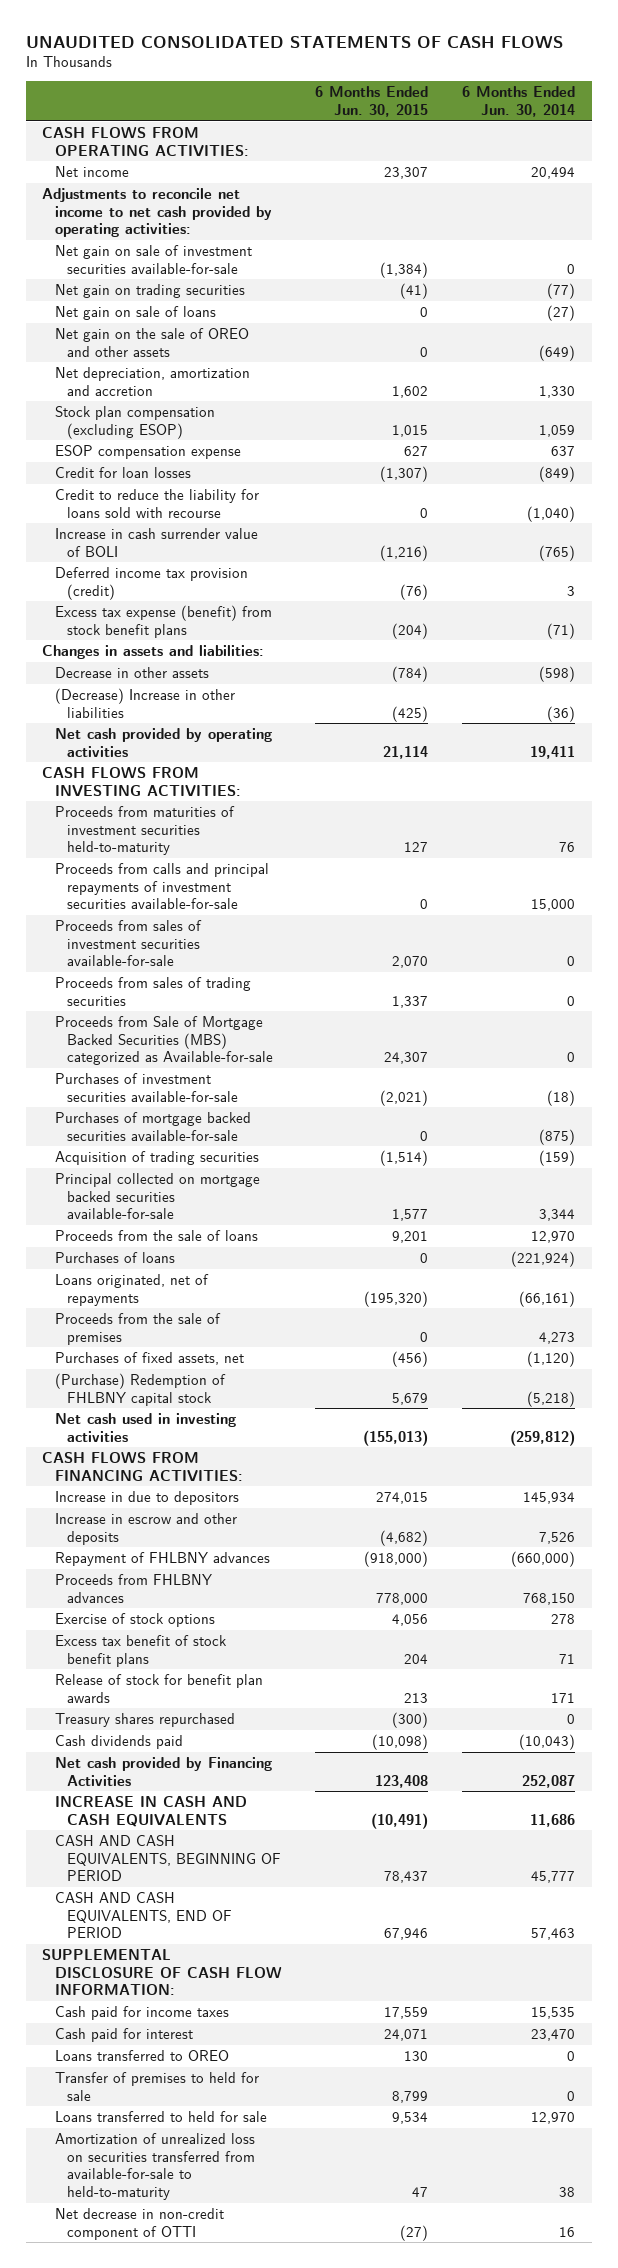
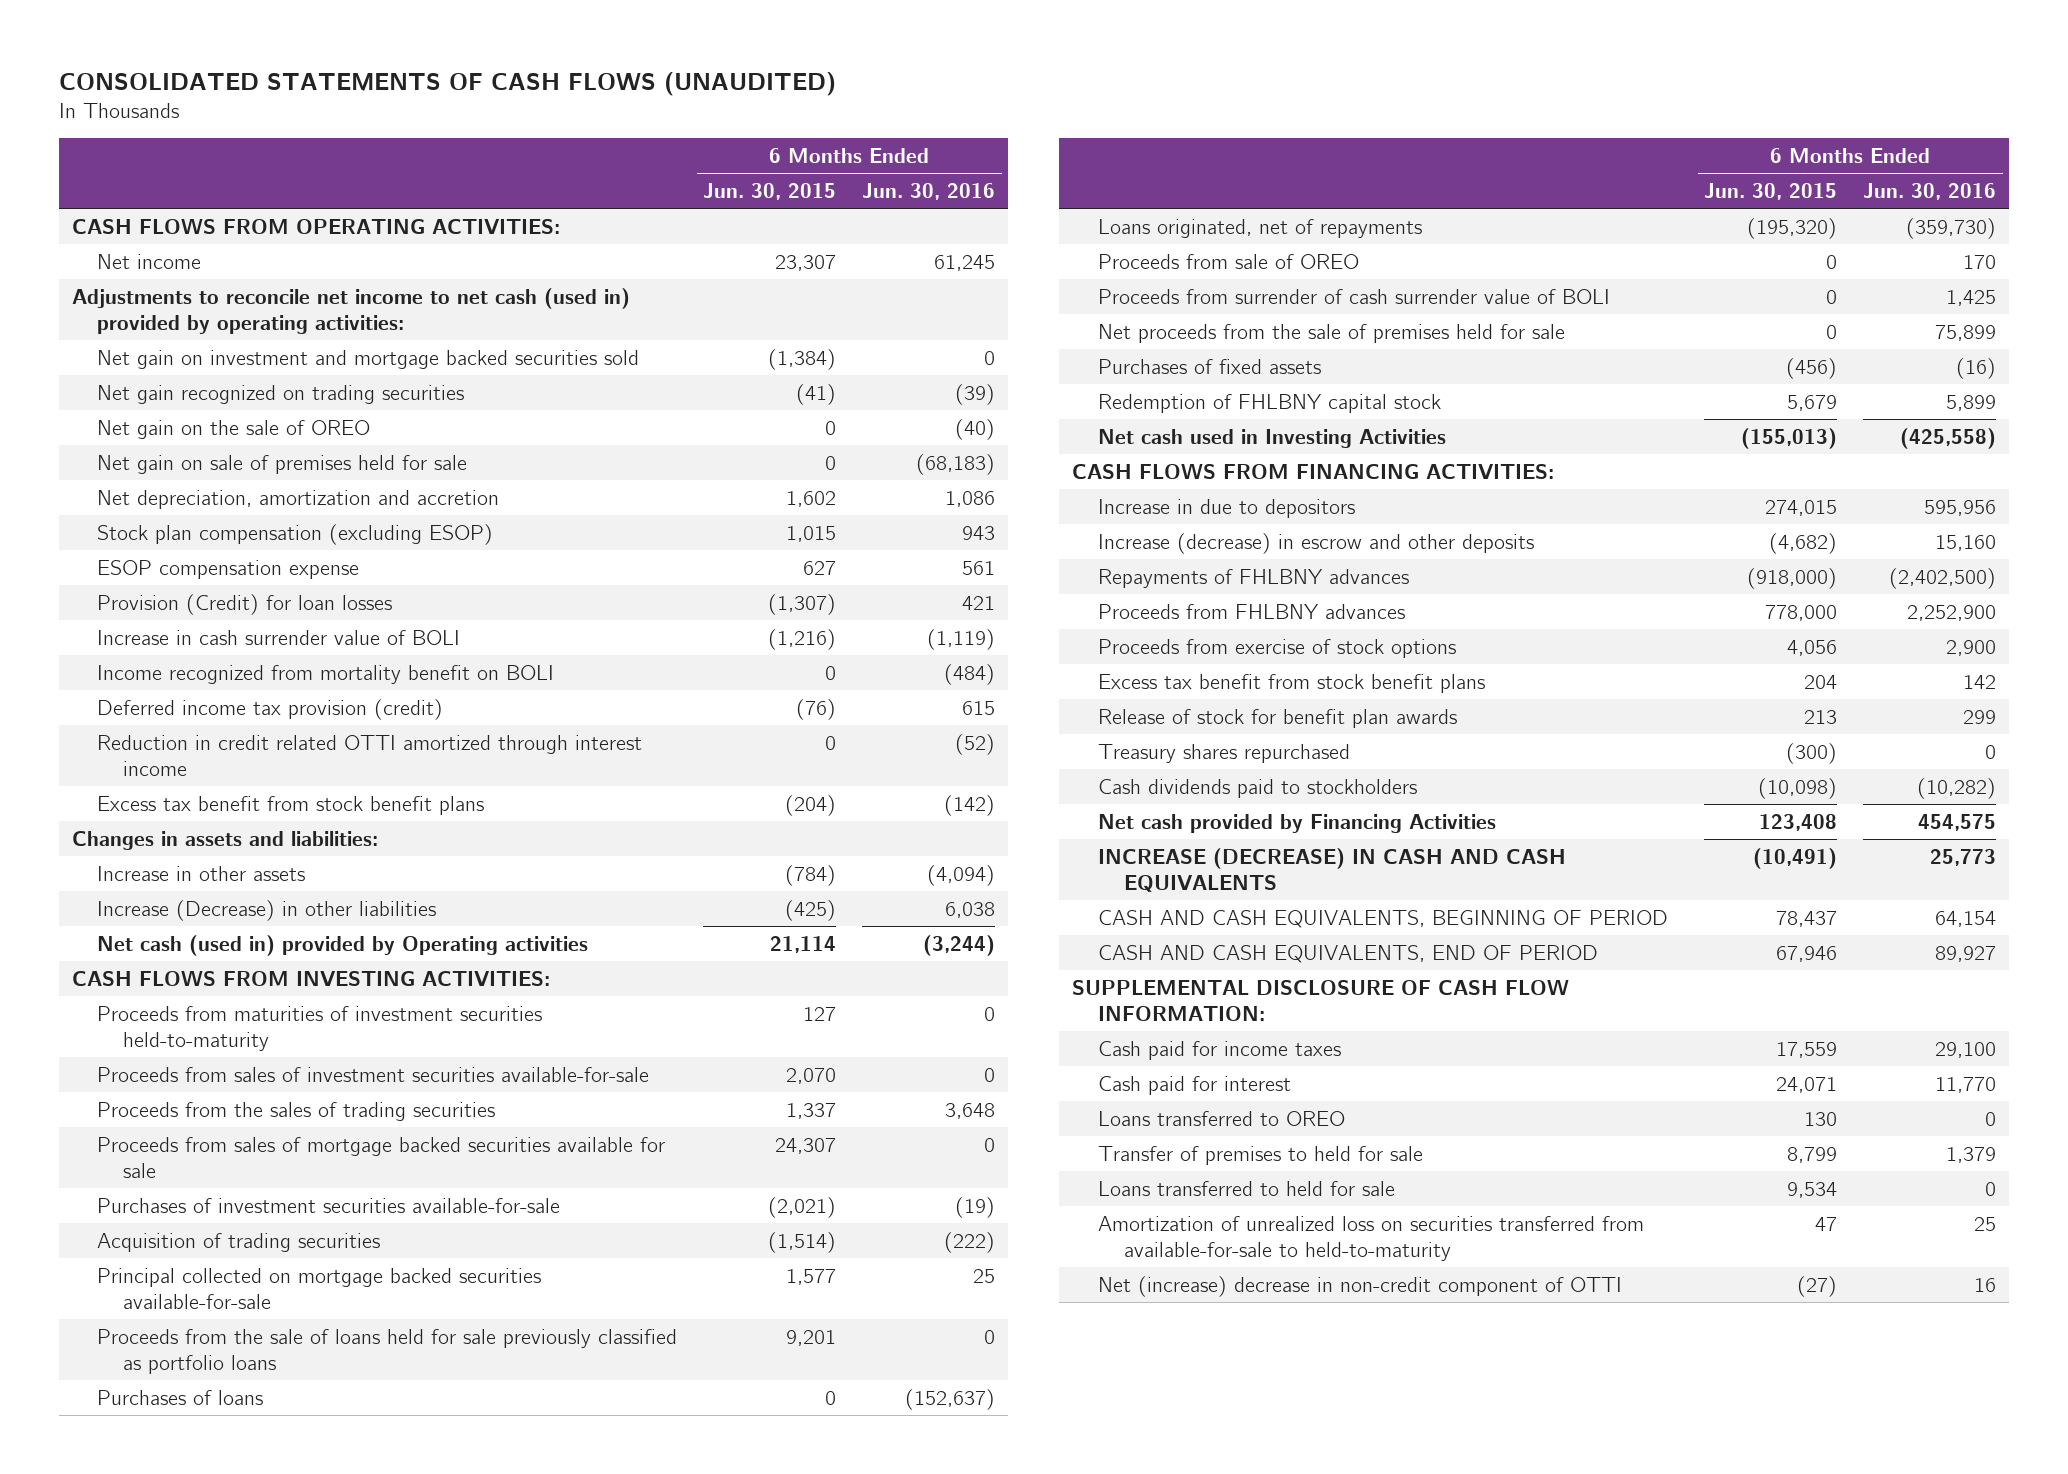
- UNAUDITED CONSOLIDATED STATEMENTS OF CASH FLOWS
+ CONSOLIDATED STATEMENTS OF CASH FLOWS (UNAUDITED)
- | 6 Months Ended Jun. 30, 2015 | 6 Months Ended Jun. 30, 2014
+ | 6 Months Ended Jun. 30, 2015 | 6 Months Ended Jun. 30, 2016
- Adjustments to reconcile net income to net cash provided by operating activities:
- Net gain on sale of investment securities available-for-sale | (1,384) | 0
- Net gain on trading securities | (41) | (77)
- Net gain on sale of loans | 0 | (27)
- Net gain on the sale of OREO and other assets | 0 | (649)
+ Adjustments to reconcile net income to net cash (used in) provided by operating activities:
+ Net gain on investment and mortgage backed securities sold | (1,384) | 0
+ Net gain recognized on trading securities | (41) | (39)
+ Net gain on the sale of OREO | 0 | (40)
+ Net gain on sale of premises held for sale | 0 | (68,183)
- Credit for loan losses | (1,307) | (849)
- Credit to reduce the liability for loans sold with recourse | 0 | (1,040)
+ Provision (Credit) for loan losses | (1,307) | 421
+ Income recognized from mortality benefit on BOLI | 0 | (484)
- Excess tax expense (benefit) from stock benefit plans | (204) | (71)
+ Reduction in credit related OTTI amortized through interest income | 0 | (52)
+ Excess tax benefit from stock benefit plans | (204) | (142)
- Decrease in other assets | (784) | (598)
- (Decrease) Increase in other liabilities | (425) | (36)
- Net cash provided by operating activities | 21,114 | 19,411
+ Increase in other assets | (784) | (4,094)
+ Increase (Decrease) in other liabilities | (425) | 6,038
+ Net cash (used in) provided by Operating activities | 21,114 | (3,244)
- Proceeds from calls and principal repayments of investment securities available-for-sale | 0 | 15,000
- Proceeds from sales of trading securities | 1,337 | 0
- Proceeds from Sale of Mortgage Backed Securities (MBS) categorized as Available-for-sale | 24,307 | 0
+ Proceeds from the sales of trading securities | 1,337 | 3,648
+ Proceeds from sales of mortgage backed securities available for sale | 24,307 | 0
- Purchases of mortgage backed securities available-for-sale | 0 | (875)
- Proceeds from the sale of loans | 9,201 | 12,970
+ Proceeds from the sale of loans held for sale previously classified as portfolio loans | 9,201 | 0
- Proceeds from the sale of premises | 0 | 4,273
- Purchases of fixed assets, net | (456) | (1,120)
- (Purchase) Redemption of FHLBNY capital stock | 5,679 | (5,218)
- Net cash used in investing activities | (155,013) | (259,812)
+ Proceeds from sale of OREO | 0 | 170
+ Proceeds from surrender of cash surrender value of BOLI | 0 | 1,425
+ Net proceeds from the sale of premises held for sale | 0 | 75,899
+ Purchases of fixed assets | (456) | (16)
+ Redemption of FHLBNY capital stock | 5,679 | 5,899
+ Net cash used in Investing Activities | (155,013) | (425,558)
- Increase in escrow and other deposits | (4,682) | 7,526
- Repayment of FHLBNY advances | (918,000) | (660,000)
+ Increase (decrease) in escrow and other deposits | (4,682) | 15,160
+ Repayments of FHLBNY advances | (918,000) | (2,402,500)
- Exercise of stock options | 4,056 | 278
- Excess tax benefit of stock benefit plans | 204 | 71
+ Proceeds from exercise of stock options | 4,056 | 2,900
+ Excess tax benefit from stock benefit plans | 204 | 142
- Cash dividends paid | (10,098) | (10,043)
+ Cash dividends paid to stockholders | (10,098) | (10,282)
- INCREASE IN CASH AND CASH EQUIVALENTS | (10,491) | 11,686
+ INCREASE (DECREASE) IN CASH AND CASH EQUIVALENTS | (10,491) | 25,773
- Net decrease in non-credit component of OTTI | (27) | 16
+ Net (increase) decrease in non-credit component of OTTI | (27) | 16

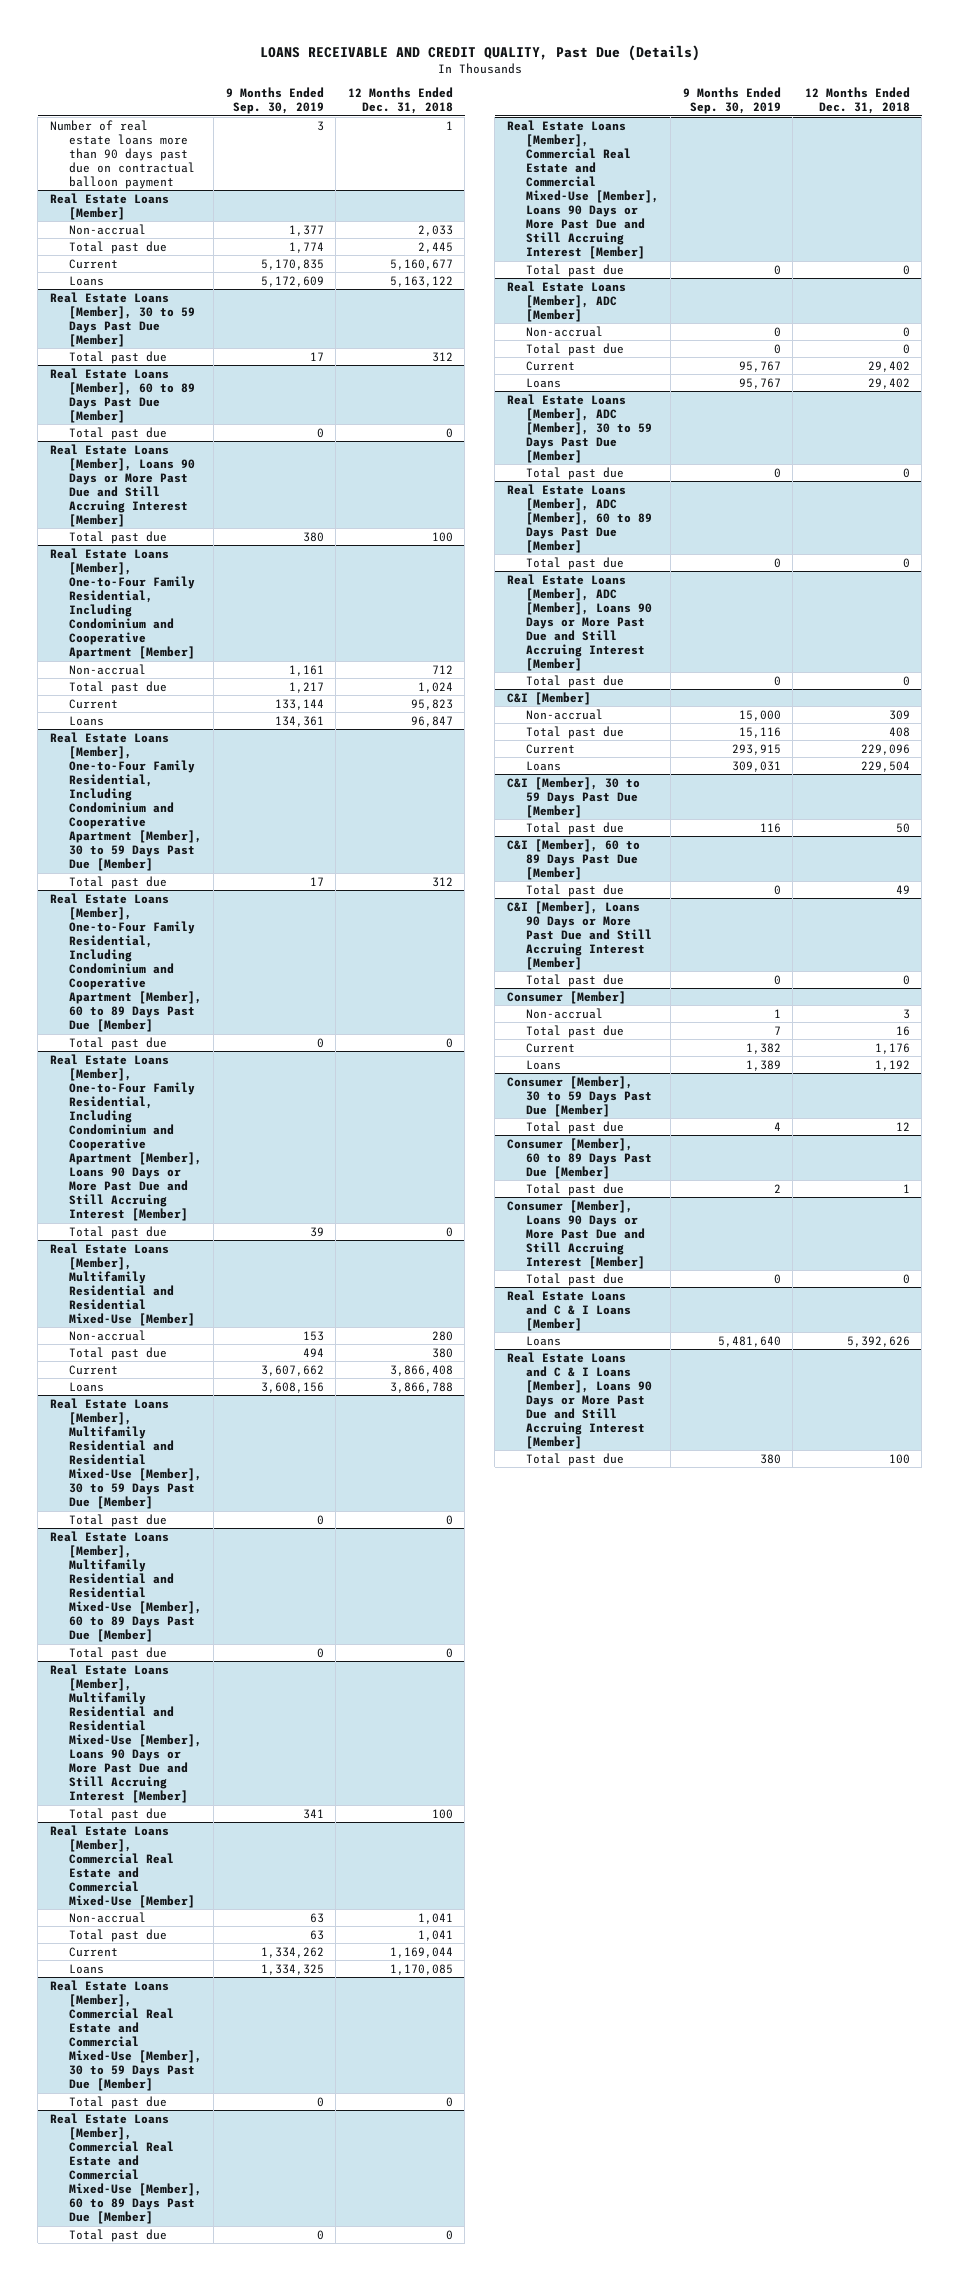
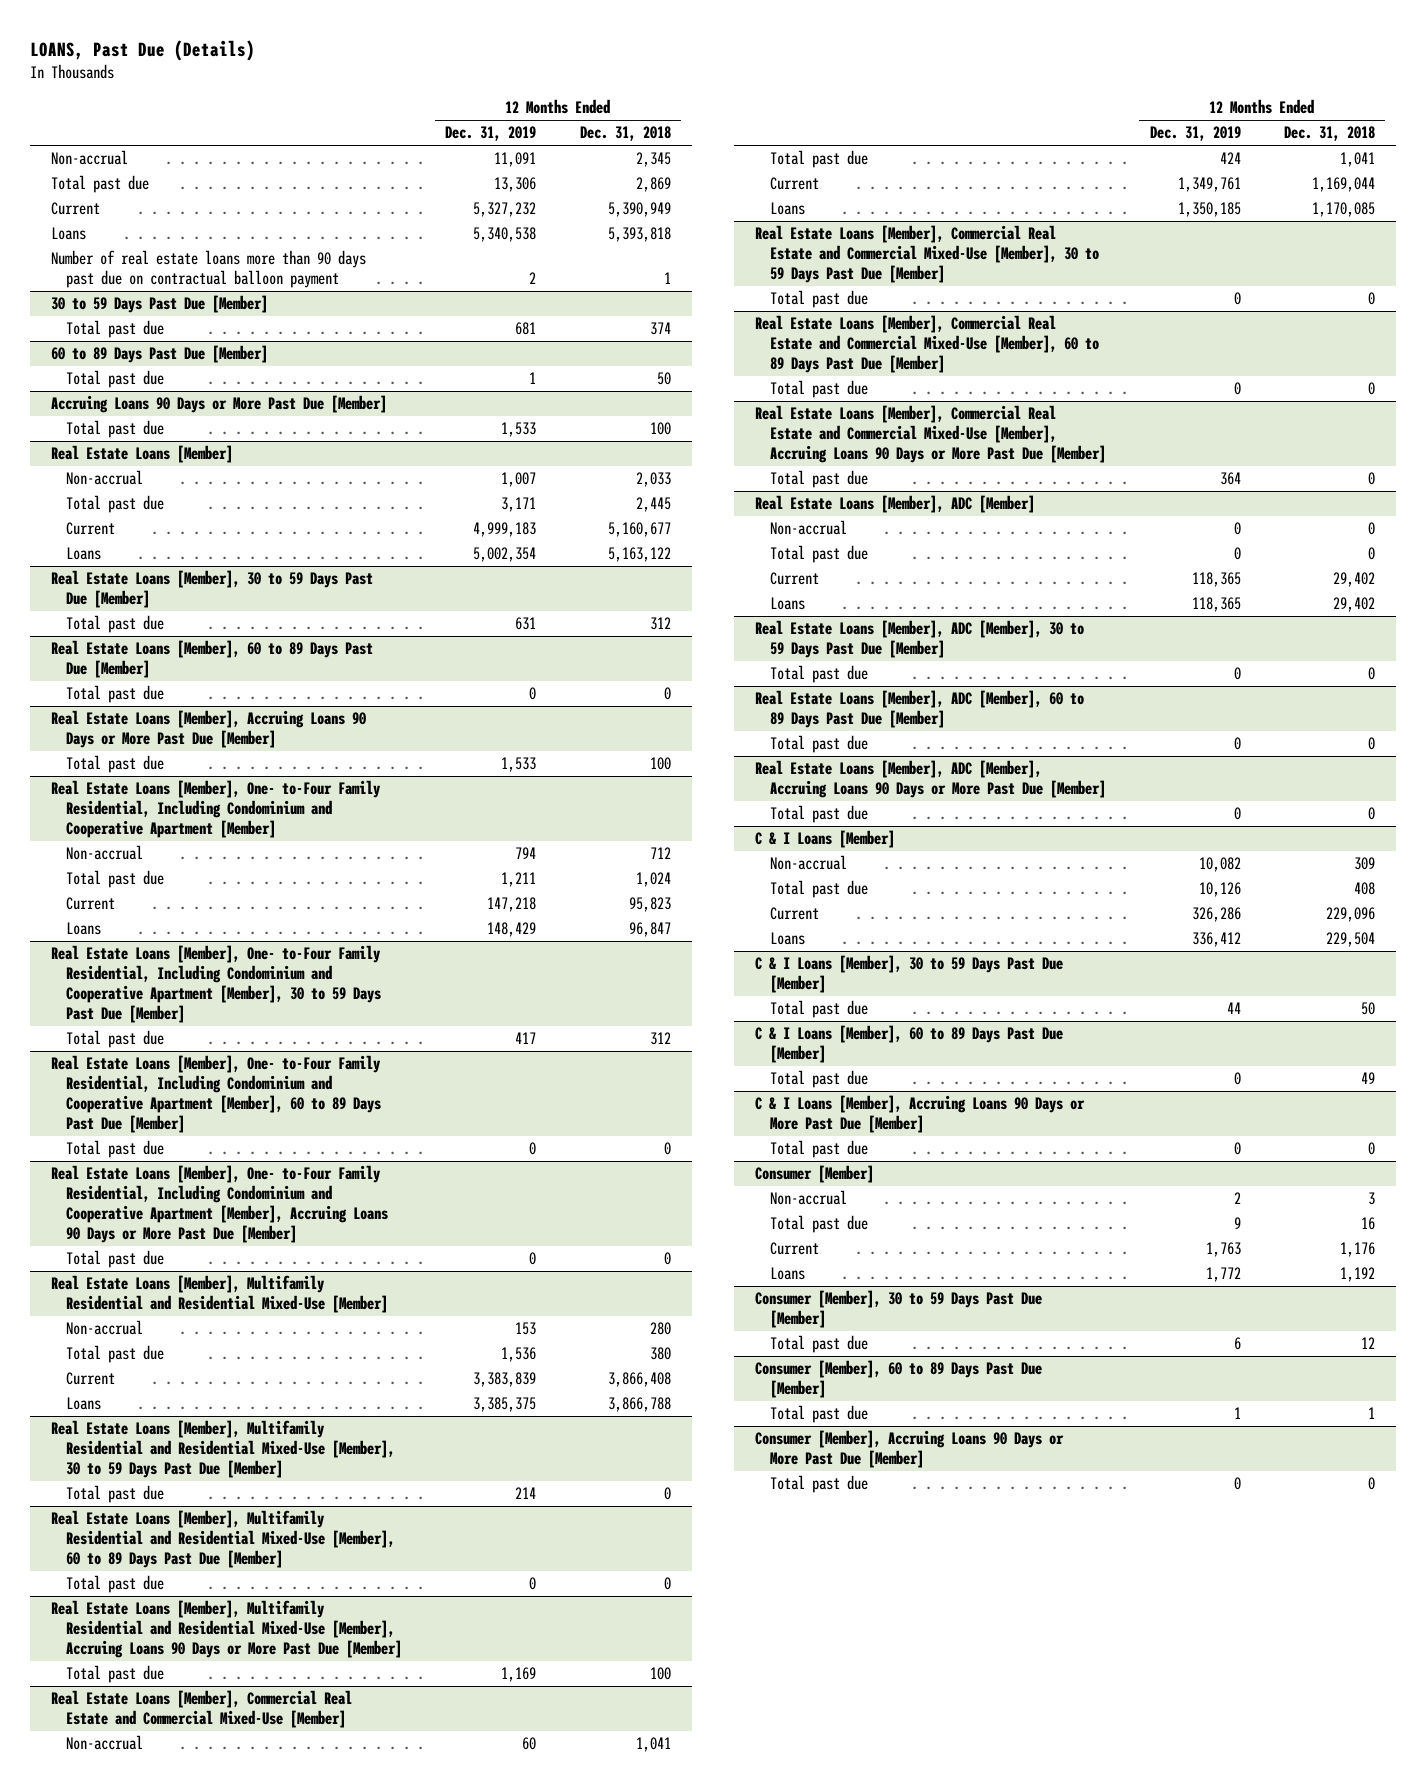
- LOANS RECEIVABLE AND CREDIT QUALITY, Past Due (Details)
+ LOANS, Past Due (Details)
- | 9 Months Ended Sep. 30, 2019 | 12 Months Ended Dec. 31, 2018
+ | 12 Months Ended Dec. 31, 2019 | 12 Months Ended Dec. 31, 2018
+ Non-accrual | 11,091 | 2,345
+ Total past due | 13,306 | 2,869
+ Current | 5,327,232 | 5,390,949
+ Loans | 5,340,538 | 5,393,818
+ 30 to 59 Days Past Due [Member]
+ Total past due | 681 | 374
+ 60 to 89 Days Past Due [Member]
+ Total past due | 1 | 50
+ Accruing Loans 90 Days or More Past Due [Member]
+ Total past due | 1,533 | 100
- Real Estate Loans [Member], Loans 90 Days or More Past Due and Still Accruing Interest [Member]
+ Real Estate Loans [Member], Accruing Loans 90 Days or More Past Due [Member]
- Real Estate Loans [Member], One-to-Four Family Residential, Including Condominium and Cooperative Apartment [Member]
+ Real Estate Loans [Member], One- to-Four Family Residential, Including Condominium and Cooperative Apartment [Member]
- Real Estate Loans [Member], One-to-Four Family Residential, Including Condominium and Cooperative Apartment [Member], 30 to 59 Days Past Due [Member]
+ Real Estate Loans [Member], One- to-Four Family Residential, Including Condominium and Cooperative Apartment [Member], 30 to 59 Days Past Due [Member]
- Real Estate Loans [Member], One-to-Four Family Residential, Including Condominium and Cooperative Apartment [Member], 60 to 89 Days Past Due [Member]
+ Real Estate Loans [Member], One- to-Four Family Residential, Including Condominium and Cooperative Apartment [Member], 60 to 89 Days Past Due [Member]
- Real Estate Loans [Member], One-to-Four Family Residential, Including Condominium and Cooperative Apartment [Member], Loans 90 Days or More Past Due and Still Accruing Interest [Member]
+ Real Estate Loans [Member], One- to-Four Family Residential, Including Condominium and Cooperative Apartment [Member], Accruing Loans 90 Days or More Past Due [Member]
- Real Estate Loans [Member], Multifamily Residential and Residential Mixed-Use [Member], Loans 90 Days or More Past Due and Still Accruing Interest [Member]
+ Real Estate Loans [Member], Multifamily Residential and Residential Mixed-Use [Member], Accruing Loans 90 Days or More Past Due [Member]
- Real Estate Loans [Member], Commercial Real Estate and Commercial Mixed-Use [Member], Loans 90 Days or More Past Due and Still Accruing Interest [Member]
+ Real Estate Loans [Member], Commercial Real Estate and Commercial Mixed-Use [Member], Accruing Loans 90 Days or More Past Due [Member]
- Real Estate Loans [Member], ADC [Member], Loans 90 Days or More Past Due and Still Accruing Interest [Member]
+ Real Estate Loans [Member], ADC [Member], Accruing Loans 90 Days or More Past Due [Member]
- C&I [Member]
+ C & I Loans [Member]
- C&I [Member], 30 to 59 Days Past Due [Member]
+ C & I Loans [Member], 30 to 59 Days Past Due [Member]
- C&I [Member], 60 to 89 Days Past Due [Member]
+ C & I Loans [Member], 60 to 89 Days Past Due [Member]
- C&I [Member], Loans 90 Days or More Past Due and Still Accruing Interest [Member]
+ C & I Loans [Member], Accruing Loans 90 Days or More Past Due [Member]
- Consumer [Member], Loans 90 Days or More Past Due and Still Accruing Interest [Member]
+ Consumer [Member], Accruing Loans 90 Days or More Past Due [Member]
- Real Estate Loans and C & I Loans [Member]
- Loans | 5,481,640 | 5,392,626
- Real Estate Loans and C & I Loans [Member], Loans 90 Days or More Past Due and Still Accruing Interest [Member]
- Total past due | 380 | 100

